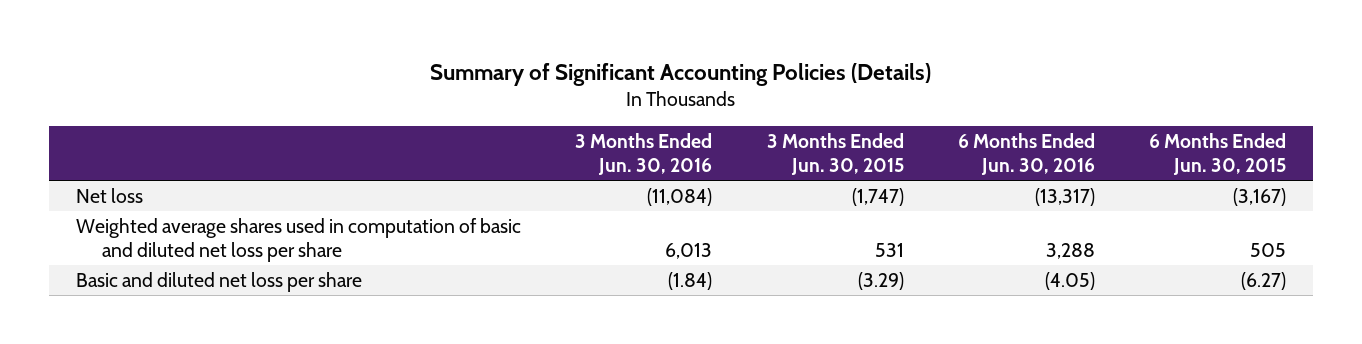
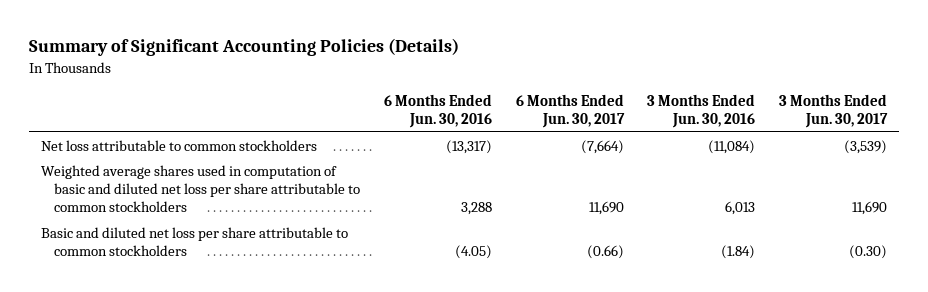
- | 3 Months Ended Jun. 30, 2016 | 3 Months Ended Jun. 30, 2015 | 6 Months Ended Jun. 30, 2016 | 6 Months Ended Jun. 30, 2015
+ | 6 Months Ended Jun. 30, 2016 | 6 Months Ended Jun. 30, 2017 | 3 Months Ended Jun. 30, 2016 | 3 Months Ended Jun. 30, 2017
- Net loss | (11,084) | (1,747) | (13,317) | (3,167)
- Weighted average shares used in computation of basic and diluted net loss per share | 6,013 | 531 | 3,288 | 505
- Basic and diluted net loss per share | (1.84) | (3.29) | (4.05) | (6.27)
+ Net loss attributable to common stockholders | (13,317) | (7,664) | (11,084) | (3,539)
+ Weighted average shares used in computation of basic and diluted net loss per share attributable to common stockholders | 3,288 | 11,690 | 6,013 | 11,690
+ Basic and diluted net loss per share attributable to common stockholders | (4.05) | (0.66) | (1.84) | (0.30)

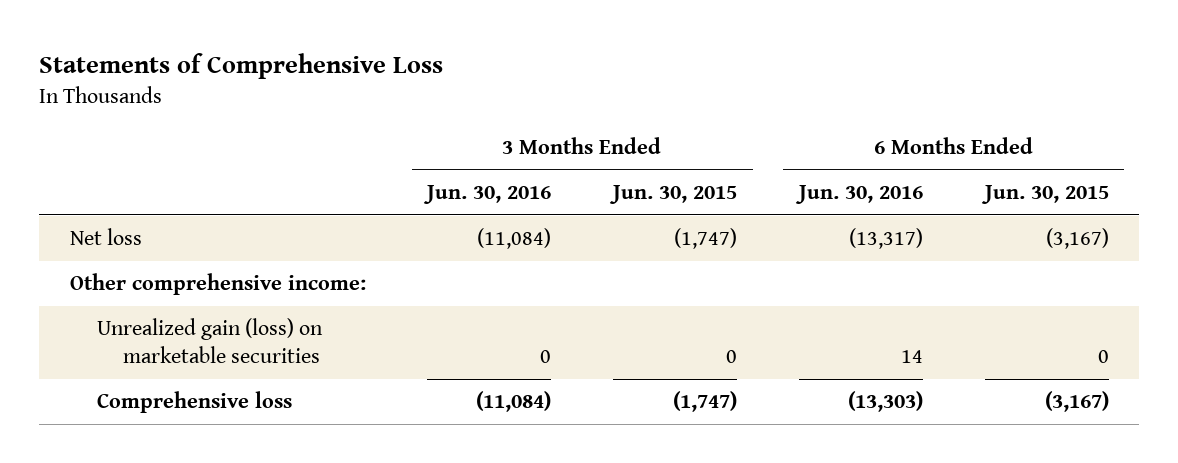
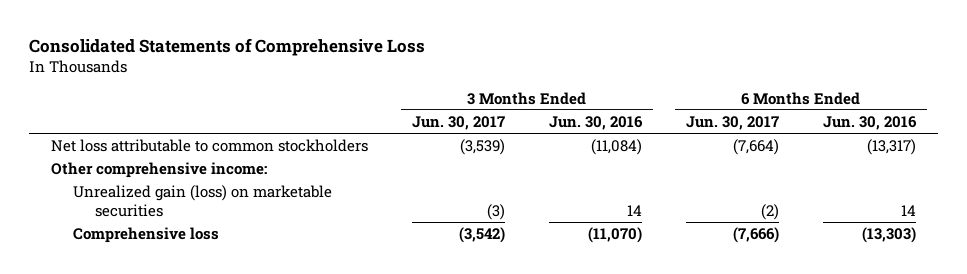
- Statements of Comprehensive Loss
+ Consolidated Statements of Comprehensive Loss
- | 3 Months Ended Jun. 30, 2016 | 3 Months Ended Jun. 30, 2015 | 6 Months Ended Jun. 30, 2016 | 6 Months Ended Jun. 30, 2015
+ | 3 Months Ended Jun. 30, 2017 | 3 Months Ended Jun. 30, 2016 | 6 Months Ended Jun. 30, 2017 | 6 Months Ended Jun. 30, 2016
- Net loss | (11,084) | (1,747) | (13,317) | (3,167)
+ Net loss attributable to common stockholders | (3,539) | (11,084) | (7,664) | (13,317)
- Unrealized gain (loss) on marketable securities | 0 | 0 | 14 | 0
- Comprehensive loss | (11,084) | (1,747) | (13,303) | (3,167)
+ Unrealized gain (loss) on marketable securities | (3) | 14 | (2) | 14
+ Comprehensive loss | (3,542) | (11,070) | (7,666) | (13,303)

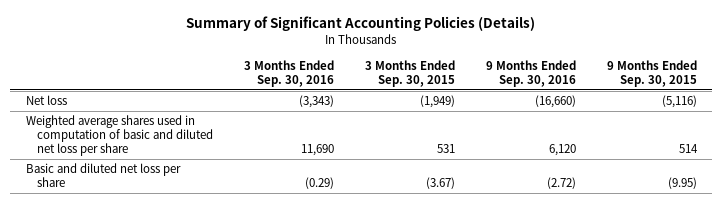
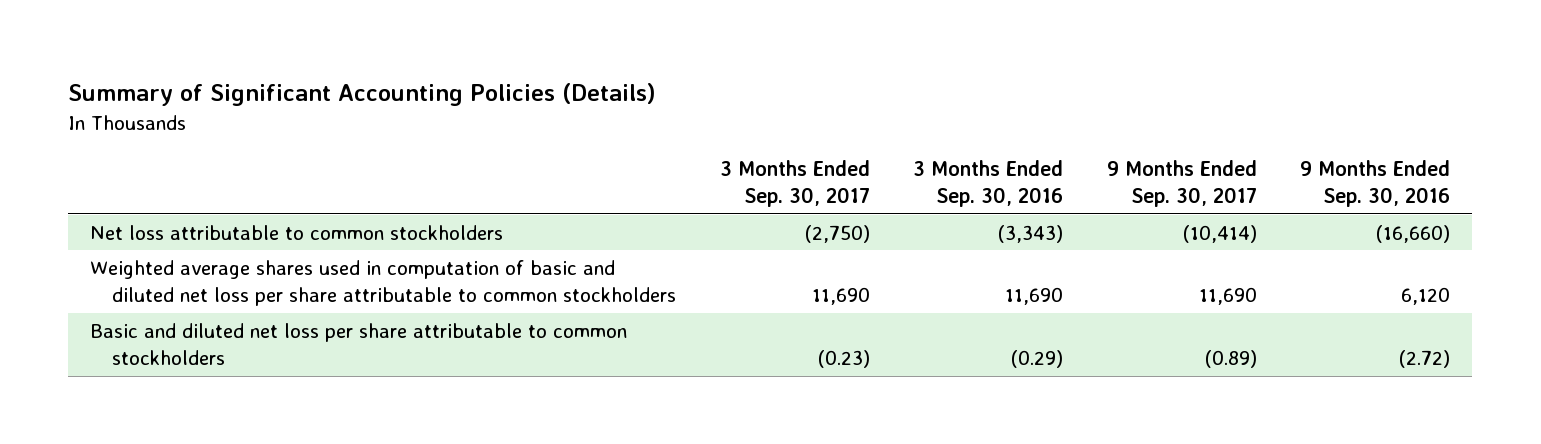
- | 3 Months Ended Sep. 30, 2016 | 3 Months Ended Sep. 30, 2015 | 9 Months Ended Sep. 30, 2016 | 9 Months Ended Sep. 30, 2015
+ | 3 Months Ended Sep. 30, 2017 | 3 Months Ended Sep. 30, 2016 | 9 Months Ended Sep. 30, 2017 | 9 Months Ended Sep. 30, 2016
- Net loss | (3,343) | (1,949) | (16,660) | (5,116)
- Weighted average shares used in computation of basic and diluted net loss per share | 11,690 | 531 | 6,120 | 514
- Basic and diluted net loss per share | (0.29) | (3.67) | (2.72) | (9.95)
+ Net loss attributable to common stockholders | (2,750) | (3,343) | (10,414) | (16,660)
+ Weighted average shares used in computation of basic and diluted net loss per share attributable to common stockholders | 11,690 | 11,690 | 11,690 | 6,120
+ Basic and diluted net loss per share attributable to common stockholders | (0.23) | (0.29) | (0.89) | (2.72)

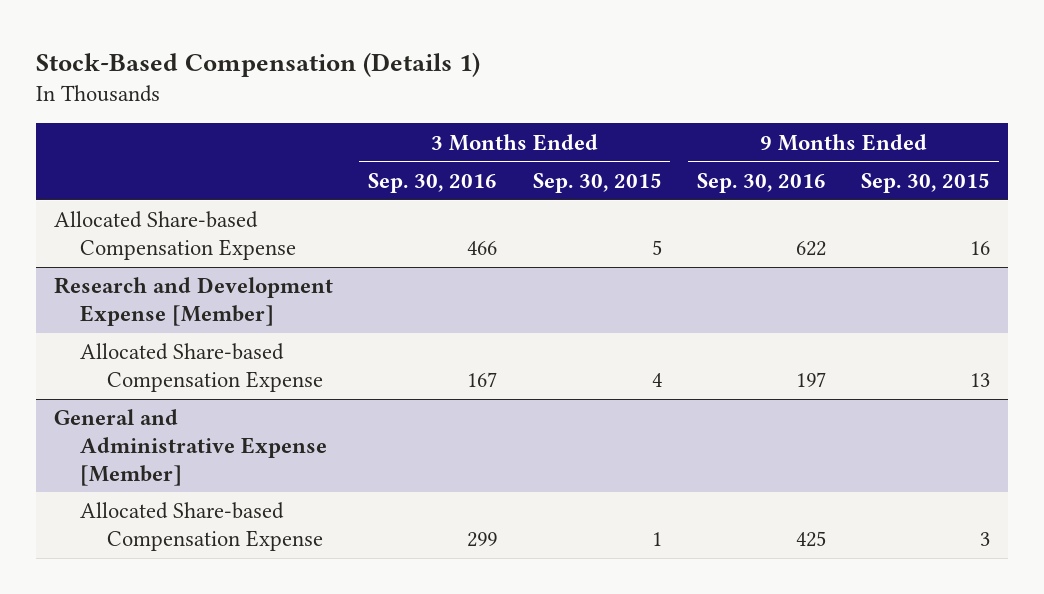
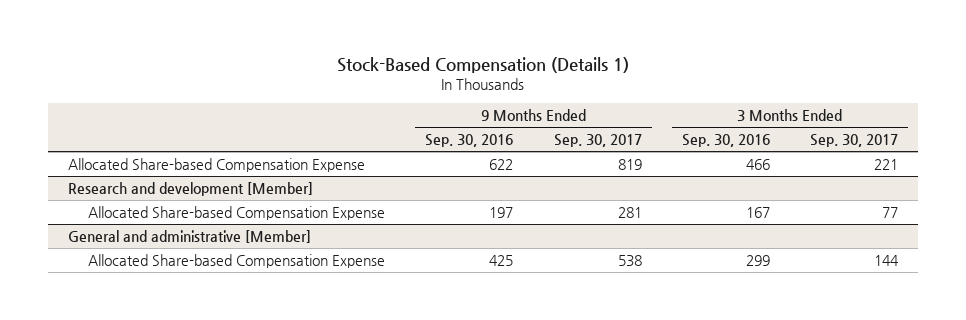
- | 3 Months Ended Sep. 30, 2016 | 3 Months Ended Sep. 30, 2015 | 9 Months Ended Sep. 30, 2016 | 9 Months Ended Sep. 30, 2015
+ | 9 Months Ended Sep. 30, 2016 | 9 Months Ended Sep. 30, 2017 | 3 Months Ended Sep. 30, 2016 | 3 Months Ended Sep. 30, 2017
- Research and Development Expense [Member]
+ Research and development [Member]
- General and Administrative Expense [Member]
+ General and administrative [Member]

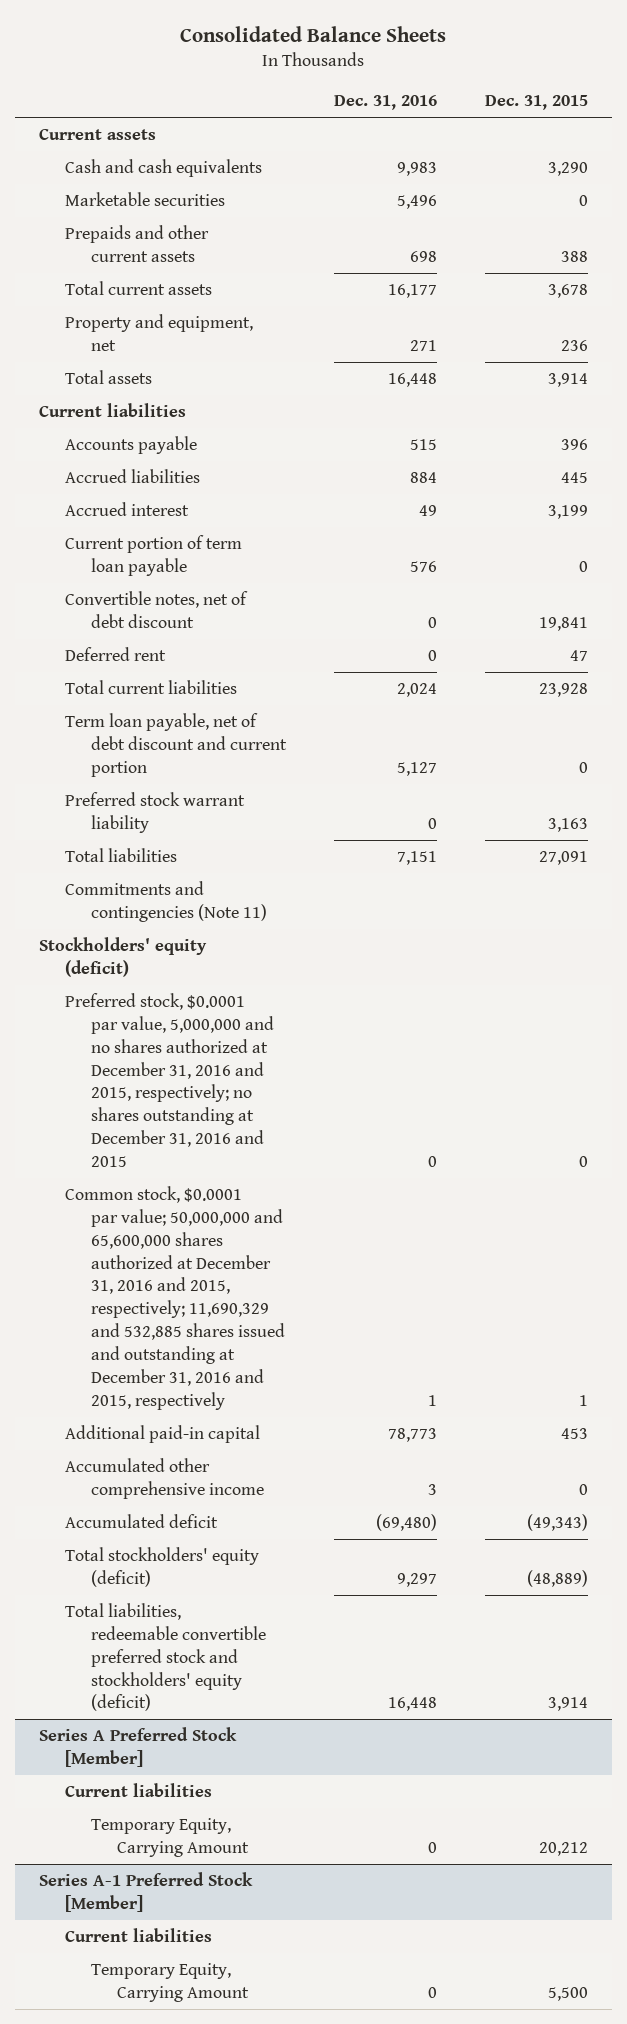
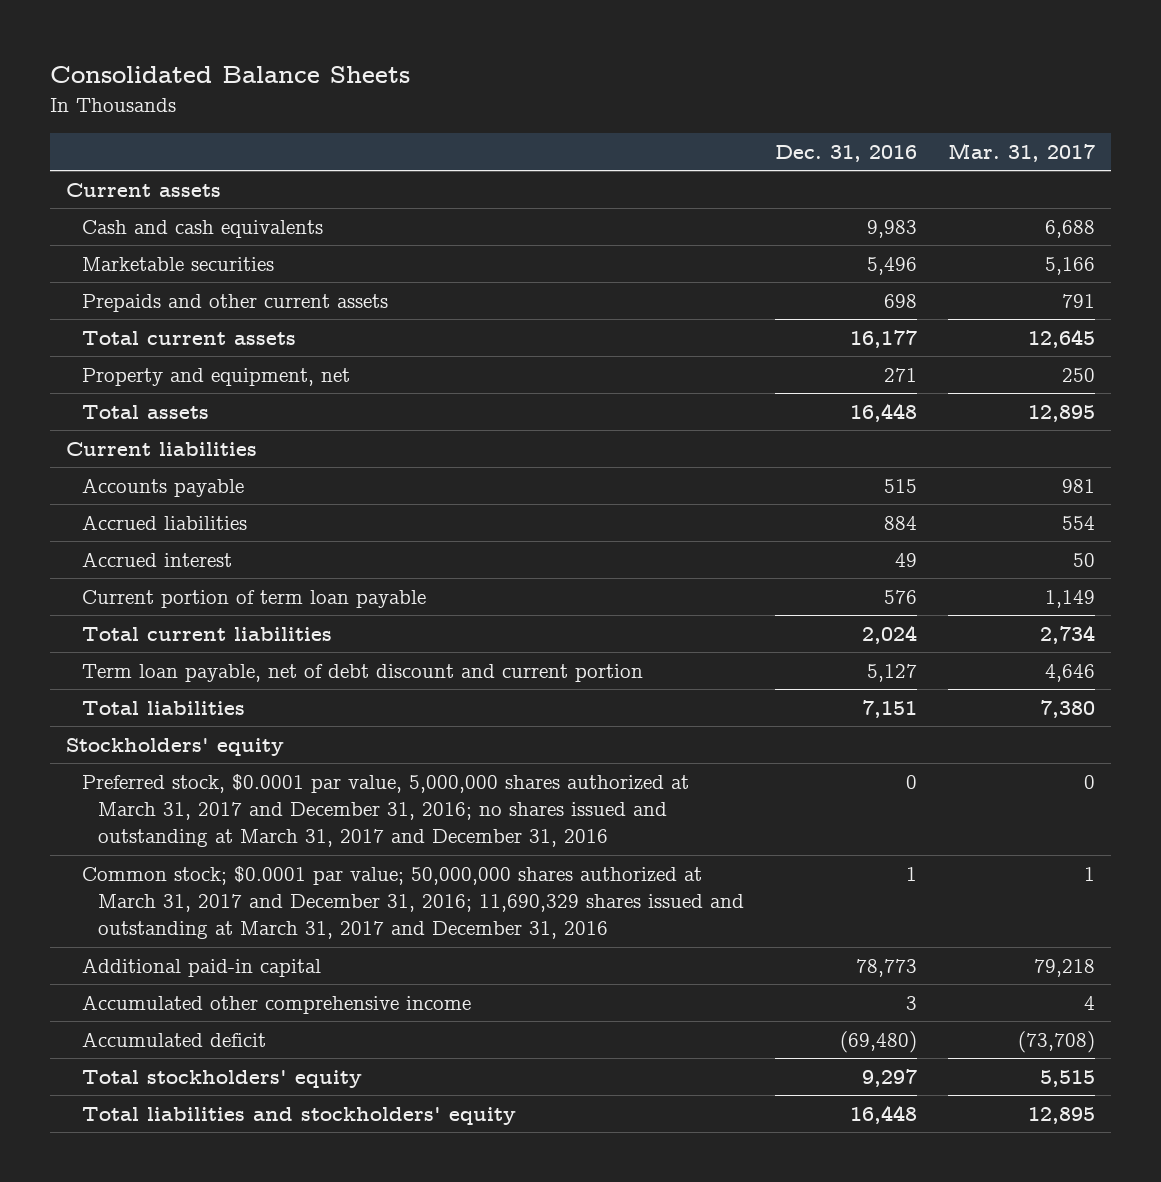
- | Dec. 31, 2016 | Dec. 31, 2015
+ | Dec. 31, 2016 | Mar. 31, 2017
- Convertible notes, net of debt discount | 0 | 19,841
- Deferred rent | 0 | 47
- Preferred stock warrant liability | 0 | 3,163
- Commitments and contingencies (Note 11)
- Stockholders' equity (deficit)
- Preferred stock, $0.0001 par value, 5,000,000 and no shares authorized at December 31, 2016 and 2015, respectively; no shares outstanding at December 31, 2016 and 2015 | 0 | 0
- Common stock, $0.0001 par value; 50,000,000 and 65,600,000 shares authorized at December 31, 2016 and 2015, respectively; 11,690,329 and 532,885 shares issued and outstanding at December 31, 2016 and 2015, respectively | 1 | 1
+ Stockholders' equity
+ Preferred stock, $0.0001 par value, 5,000,000 shares authorized at March 31, 2017 and December 31, 2016; no shares issued and outstanding at March 31, 2017 and December 31, 2016 | 0 | 0
+ Common stock; $0.0001 par value; 50,000,000 shares authorized at March 31, 2017 and December 31, 2016; 11,690,329 shares issued and outstanding at March 31, 2017 and December 31, 2016 | 1 | 1
- Total stockholders' equity (deficit) | 9,297 | (48,889)
- Total liabilities, redeemable convertible preferred stock and stockholders' equity (deficit) | 16,448 | 3,914
- Series A Preferred Stock [Member]
- Current liabilities
- Temporary Equity, Carrying Amount | 0 | 20,212
- Series A-1 Preferred Stock [Member]
- Current liabilities
- Temporary Equity, Carrying Amount | 0 | 5,500
+ Total stockholders' equity | 9,297 | 5,515
+ Total liabilities and stockholders' equity | 16,448 | 12,895

